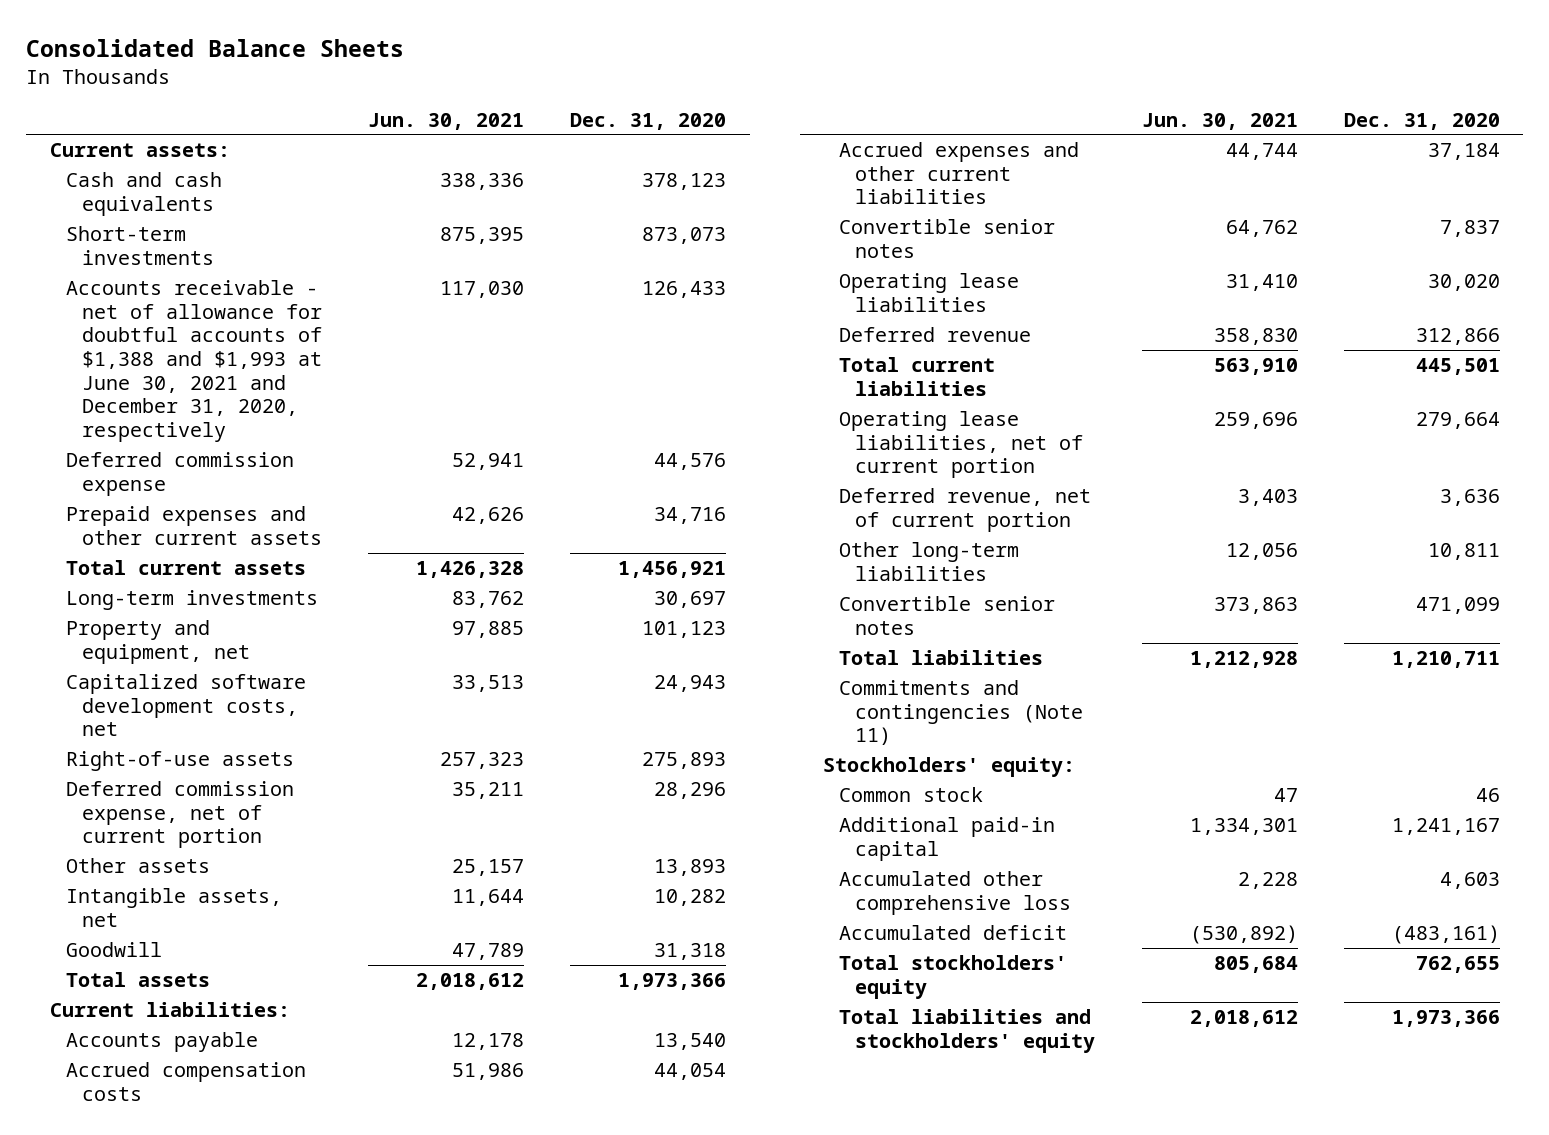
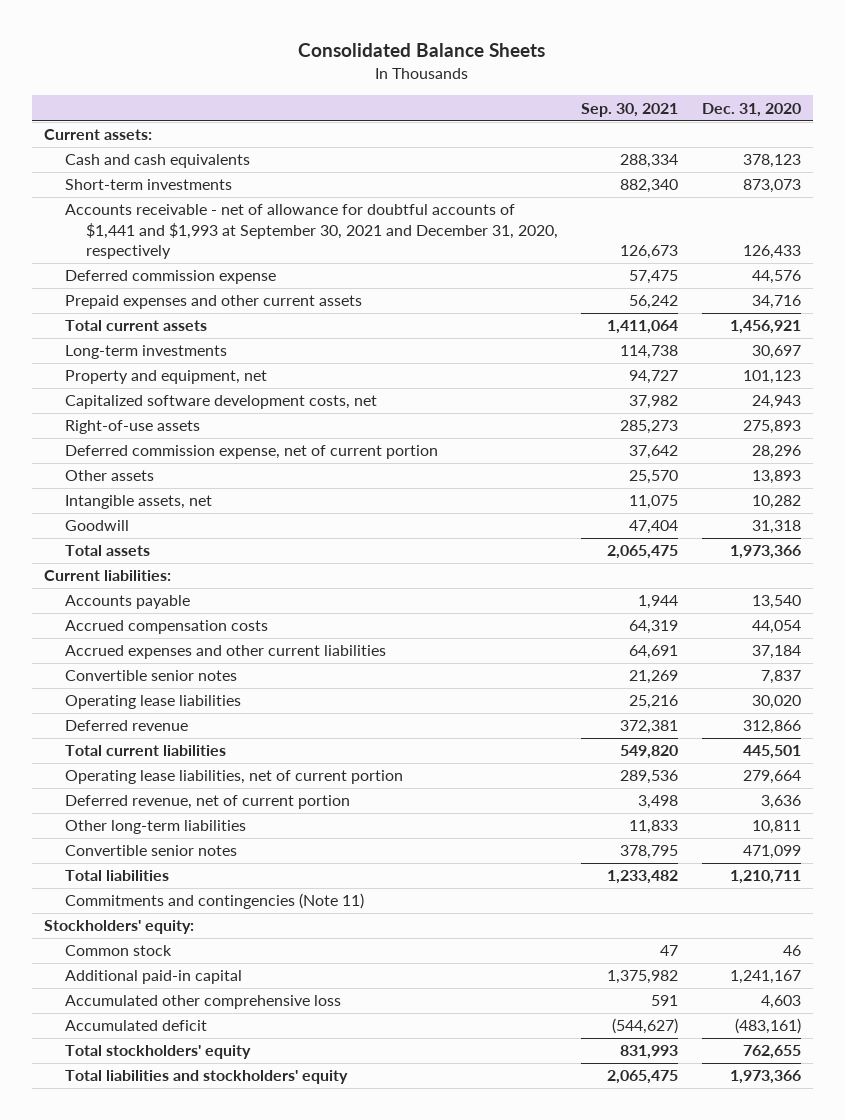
- | Jun. 30, 2021 | Dec. 31, 2020
+ | Sep. 30, 2021 | Dec. 31, 2020
- Accounts receivable - net of allowance for doubtful accounts of $1,388 and $1,993 at June 30, 2021 and December 31, 2020, respectively | 117,030 | 126,433
+ Accounts receivable - net of allowance for doubtful accounts of $1,441 and $1,993 at September 30, 2021 and December 31, 2020, respectively | 126,673 | 126,433

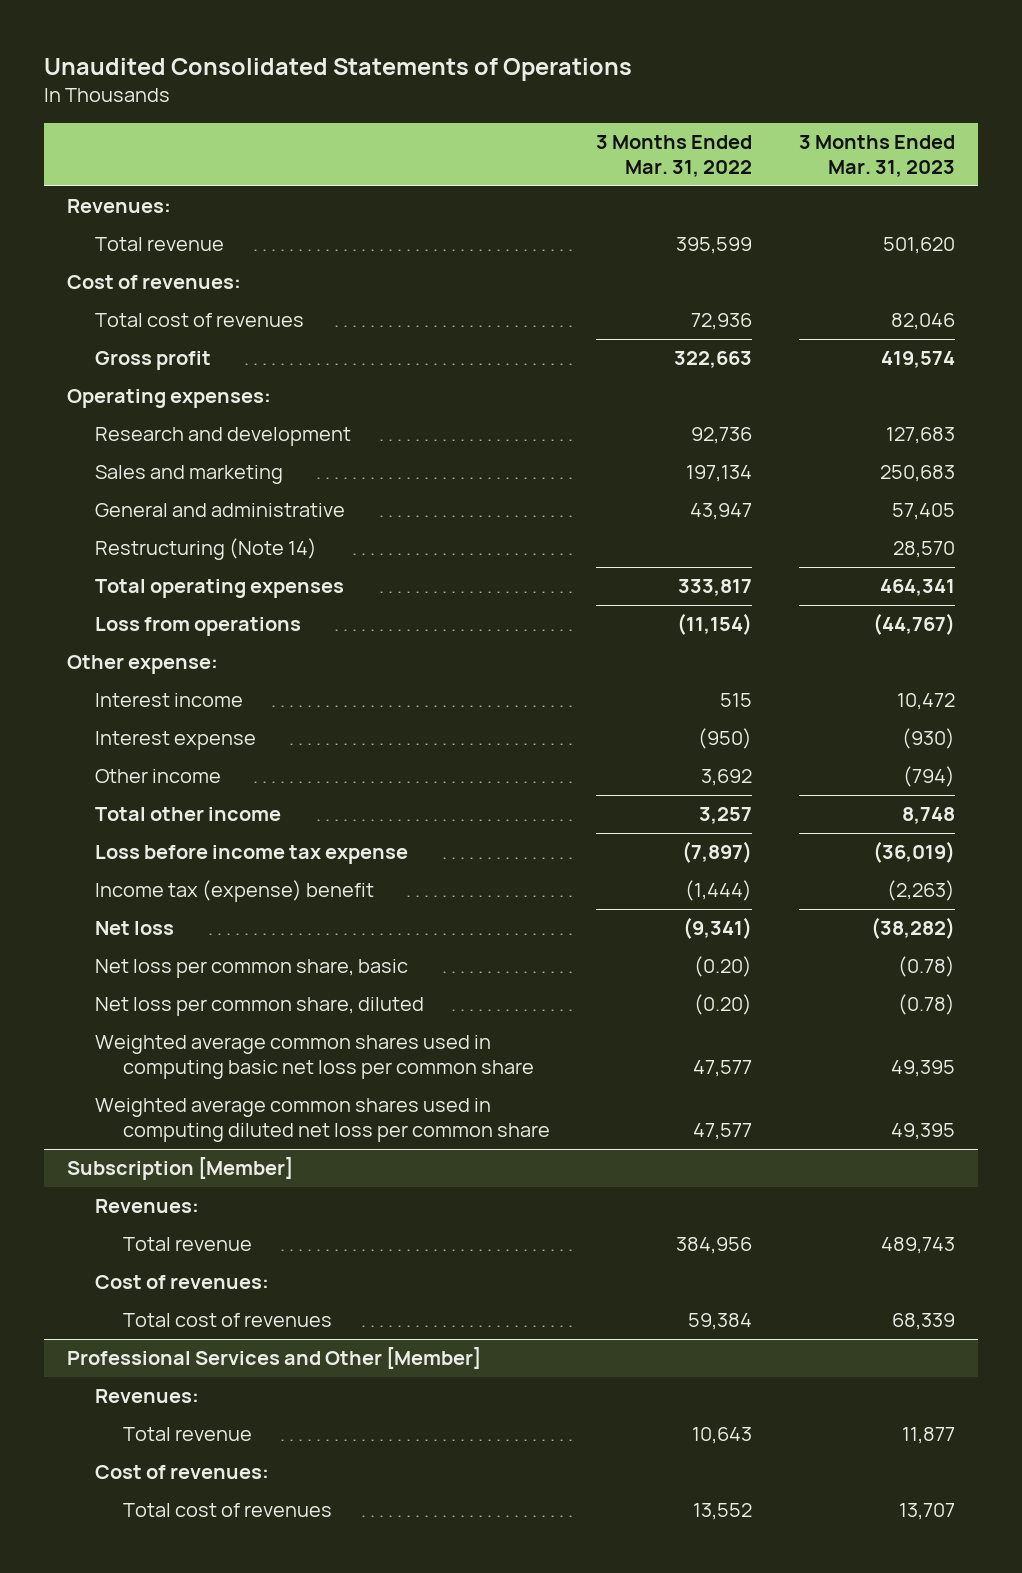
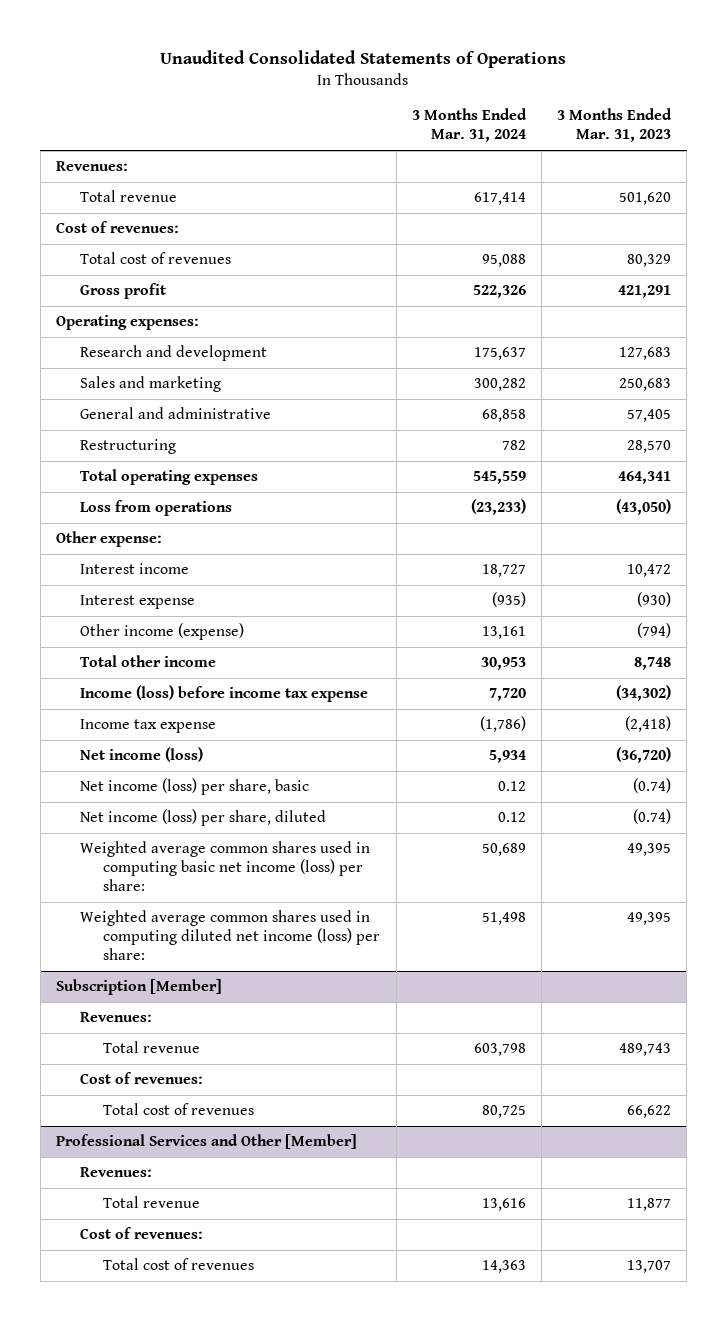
- | 3 Months Ended Mar. 31, 2022 | 3 Months Ended Mar. 31, 2023
+ | 3 Months Ended Mar. 31, 2024 | 3 Months Ended Mar. 31, 2023
- Total cost of revenues | 72,936 | 82,046
- Gross profit | 322,663 | 419,574
+ Total cost of revenues | 95,088 | 80,329
+ Gross profit | 522,326 | 421,291
- Restructuring (Note 14) | | 28,570
+ Restructuring | 782 | 28,570
- Loss from operations | (11,154) | (44,767)
+ Loss from operations | (23,233) | (43,050)
- Other income | 3,692 | (794)
+ Other income (expense) | 13,161 | (794)
- Loss before income tax expense | (7,897) | (36,019)
- Income tax (expense) benefit | (1,444) | (2,263)
- Net loss | (9,341) | (38,282)
- Net loss per common share, basic | (0.20) | (0.78)
- Net loss per common share, diluted | (0.20) | (0.78)
- Weighted average common shares used in computing basic net loss per common share | 47,577 | 49,395
- Weighted average common shares used in computing diluted net loss per common share | 47,577 | 49,395
+ Income (loss) before income tax expense | 7,720 | (34,302)
+ Income tax expense | (1,786) | (2,418)
+ Net income (loss) | 5,934 | (36,720)
+ Net income (loss) per share, basic | 0.12 | (0.74)
+ Net income (loss) per share, diluted | 0.12 | (0.74)
+ Weighted average common shares used in computing basic net income (loss) per share: | 50,689 | 49,395
+ Weighted average common shares used in computing diluted net income (loss) per share: | 51,498 | 49,395
@ Subscription [Member]
- Total cost of revenues | 59,384 | 68,339
+ Total cost of revenues | 80,725 | 66,622

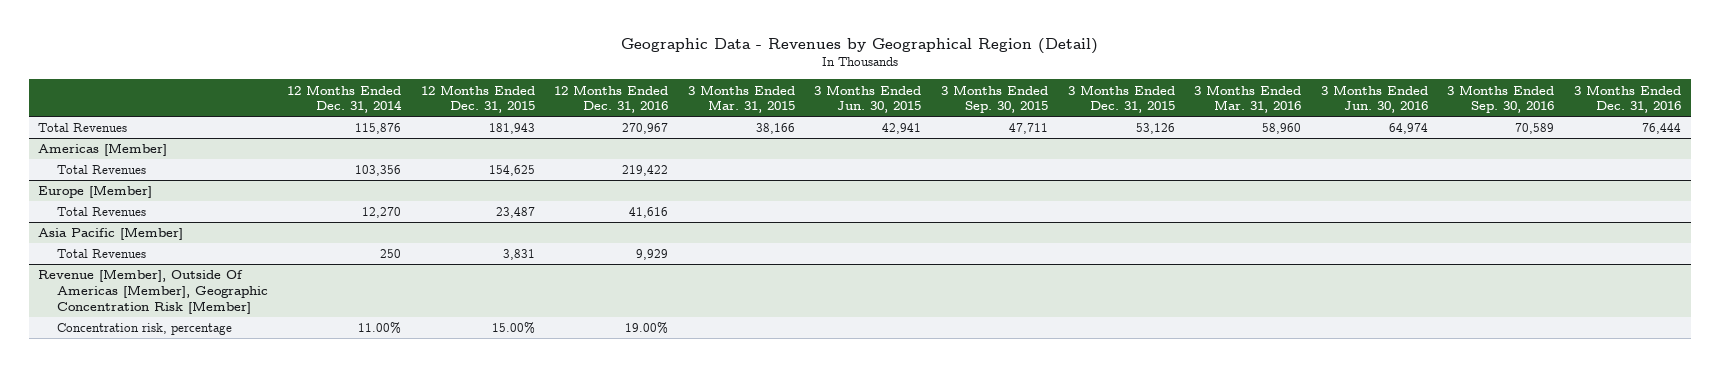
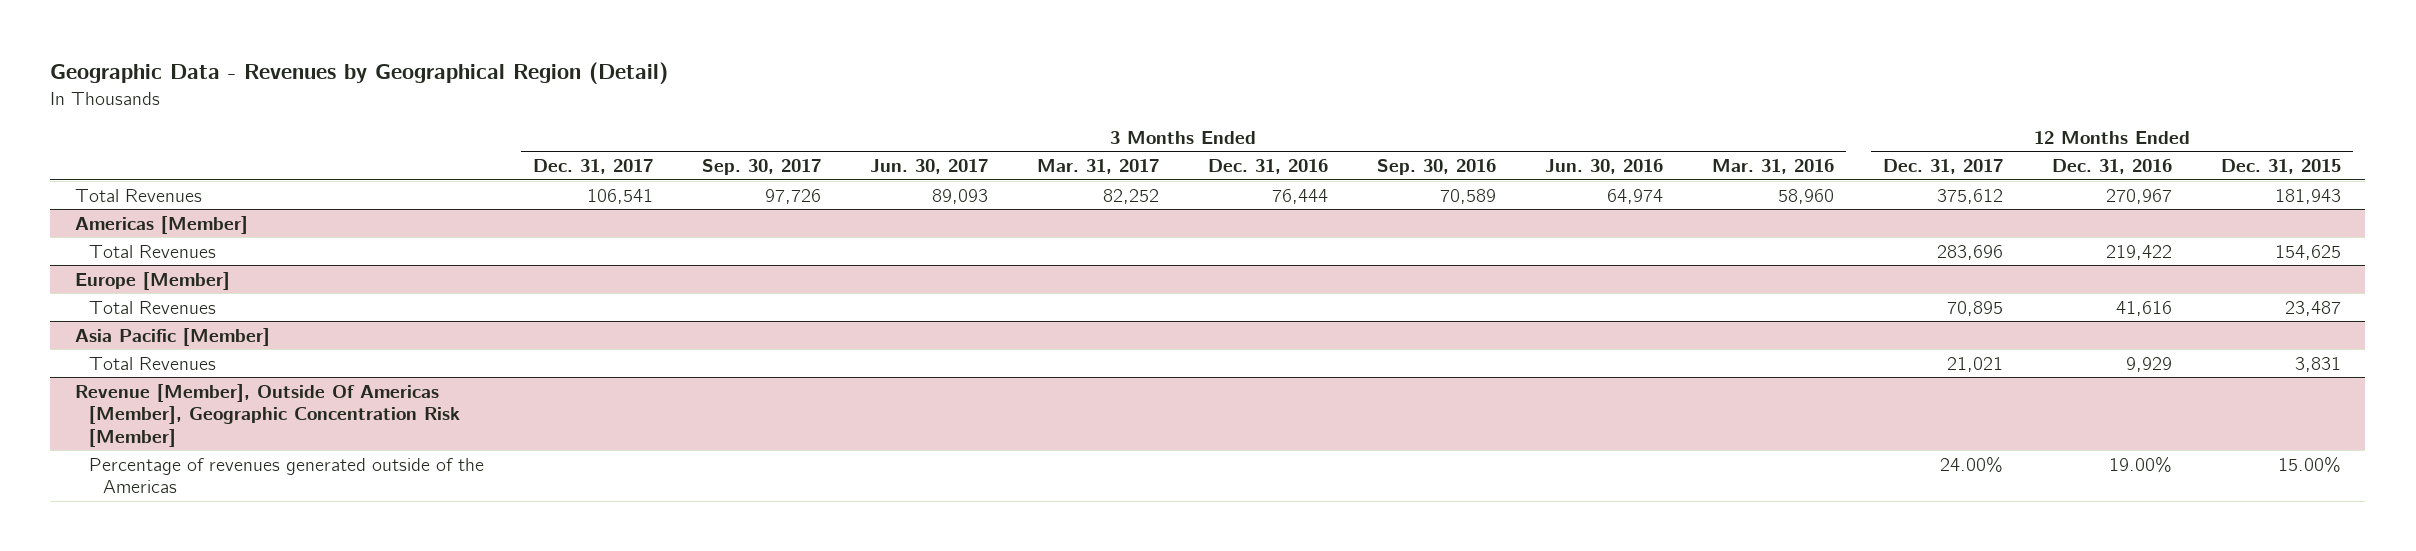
- | 12 Months Ended Dec. 31, 2014 | 12 Months Ended Dec. 31, 2015 | 12 Months Ended Dec. 31, 2016 | 3 Months Ended Mar. 31, 2015 | 3 Months Ended Jun. 30, 2015 | 3 Months Ended Sep. 30, 2015 | 3 Months Ended Dec. 31, 2015 | 3 Months Ended Mar. 31, 2016 | 3 Months Ended Jun. 30, 2016 | 3 Months Ended Sep. 30, 2016 | 3 Months Ended Dec. 31, 2016
+ | 3 Months Ended Dec. 31, 2017 | 3 Months Ended Sep. 30, 2017 | 3 Months Ended Jun. 30, 2017 | 3 Months Ended Mar. 31, 2017 | 3 Months Ended Dec. 31, 2016 | 3 Months Ended Sep. 30, 2016 | 3 Months Ended Jun. 30, 2016 | 3 Months Ended Mar. 31, 2016 | 12 Months Ended Dec. 31, 2017 | 12 Months Ended Dec. 31, 2016 | 12 Months Ended Dec. 31, 2015
@ Revenue [Member], Outside Of Americas [Member], Geographic Concentration Risk [Member]
- Concentration risk, percentage | 11.00% | 15.00% | 19.00% | | | | | | | |
+ Percentage of revenues generated outside of the Americas | | | | | | | | | 24.00% | 19.00% | 15.00%

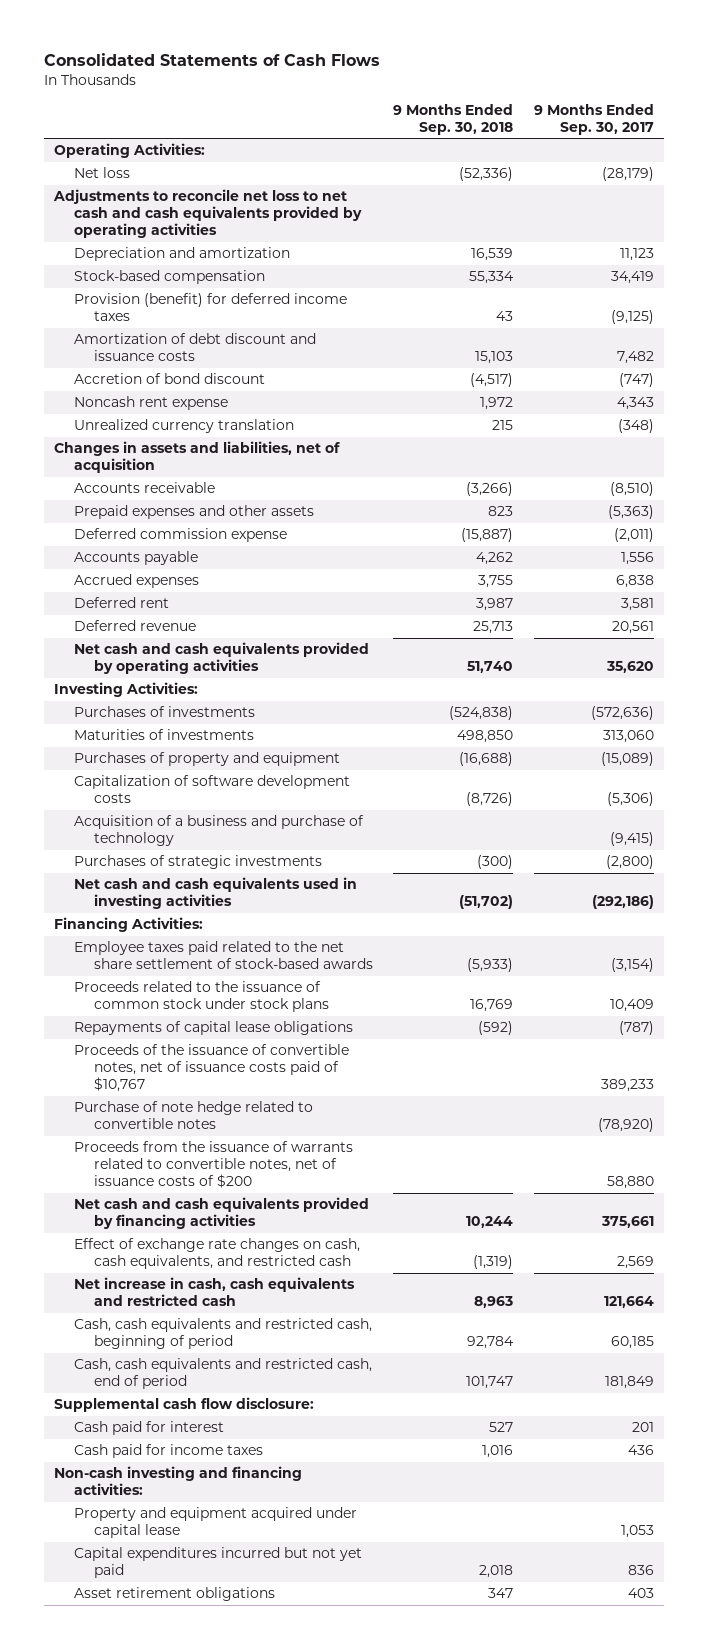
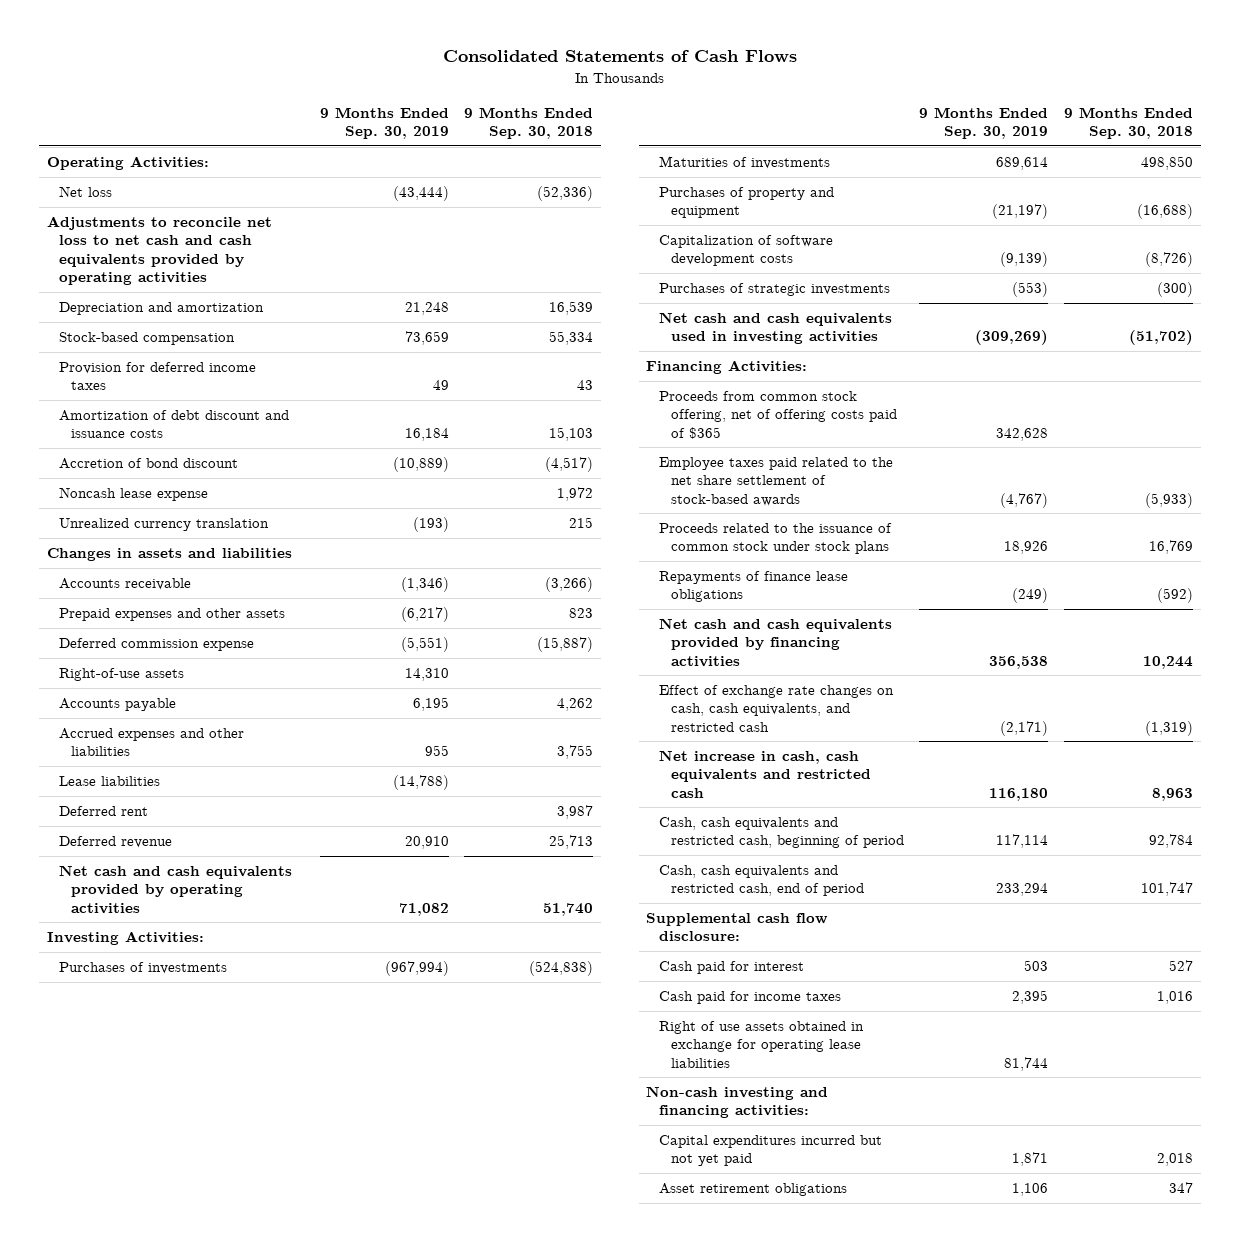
- | 9 Months Ended Sep. 30, 2018 | 9 Months Ended Sep. 30, 2017
+ | 9 Months Ended Sep. 30, 2019 | 9 Months Ended Sep. 30, 2018
- Provision (benefit) for deferred income taxes | 43 | (9,125)
+ Provision for deferred income taxes | 49 | 43
- Noncash rent expense | 1,972 | 4,343
+ Noncash lease expense | | 1,972
- Changes in assets and liabilities, net of acquisition
+ Changes in assets and liabilities
+ Right-of-use assets | 14,310 |
- Accrued expenses | 3,755 | 6,838
+ Accrued expenses and other liabilities | 955 | 3,755
+ Lease liabilities | (14,788) |
- Acquisition of a business and purchase of technology | | (9,415)
+ Proceeds from common stock offering, net of offering costs paid of $365 | 342,628 |
- Repayments of capital lease obligations | (592) | (787)
- Proceeds of the issuance of convertible notes, net of issuance costs paid of $10,767 | | 389,233
- Purchase of note hedge related to convertible notes | | (78,920)
- Proceeds from the issuance of warrants related to convertible notes, net of issuance costs of $200 | | 58,880
+ Repayments of finance lease obligations | (249) | (592)
+ Right of use assets obtained in exchange for operating lease liabilities | 81,744 |
- Property and equipment acquired under capital lease | | 1,053

